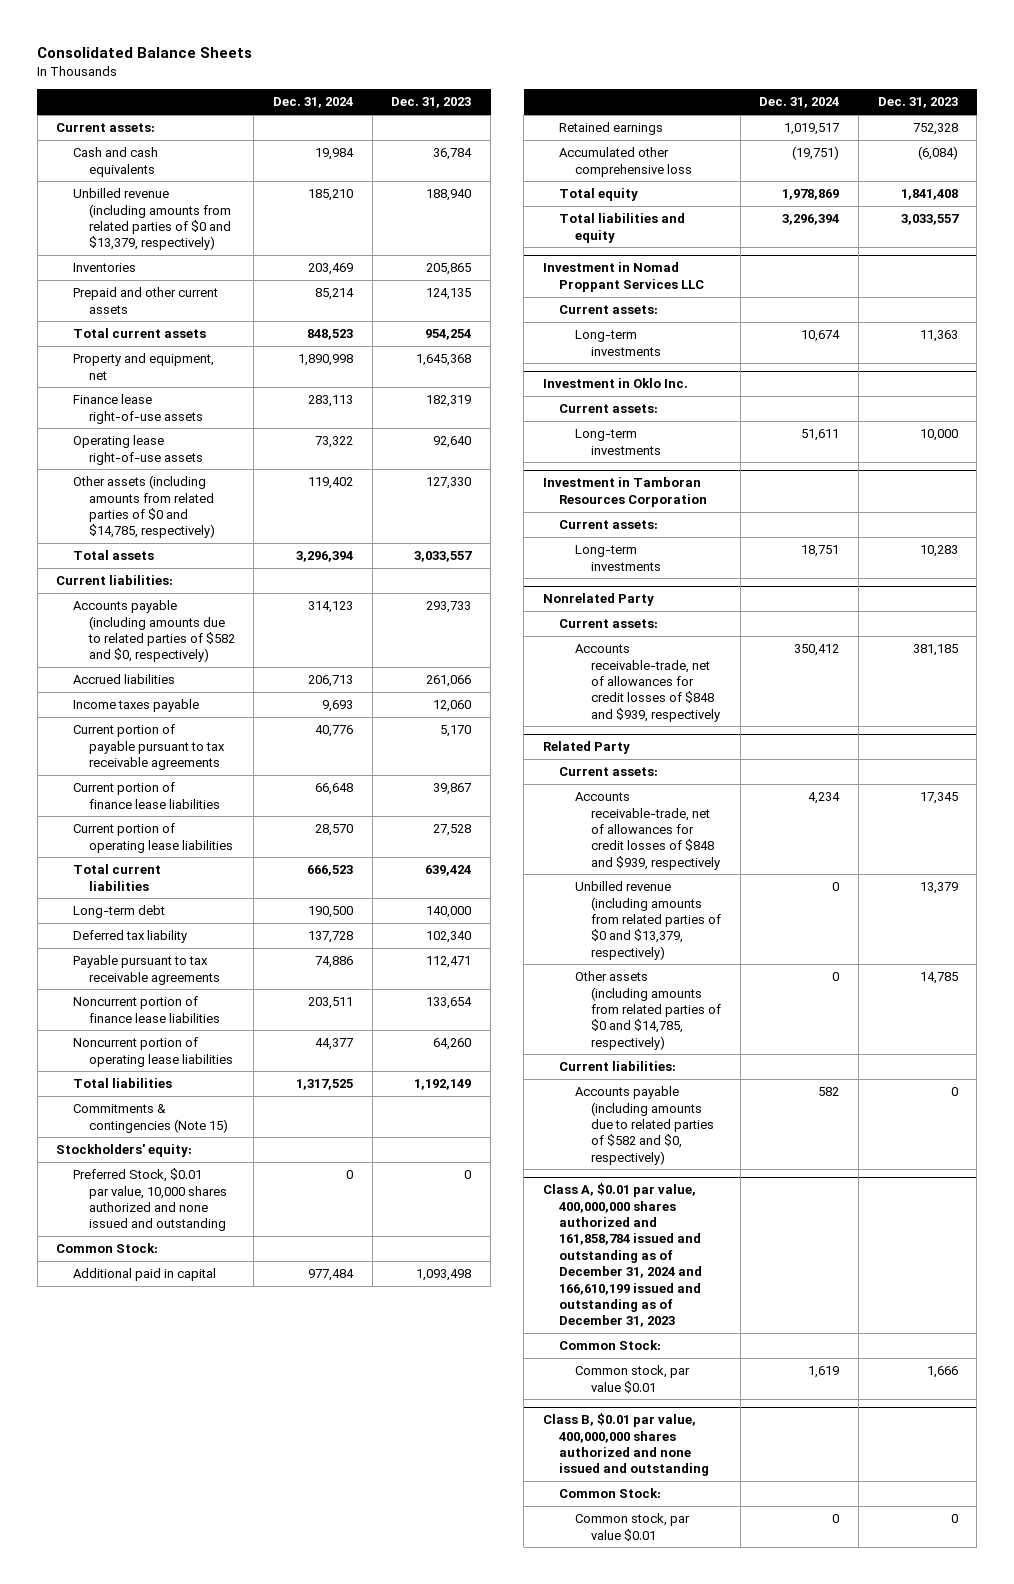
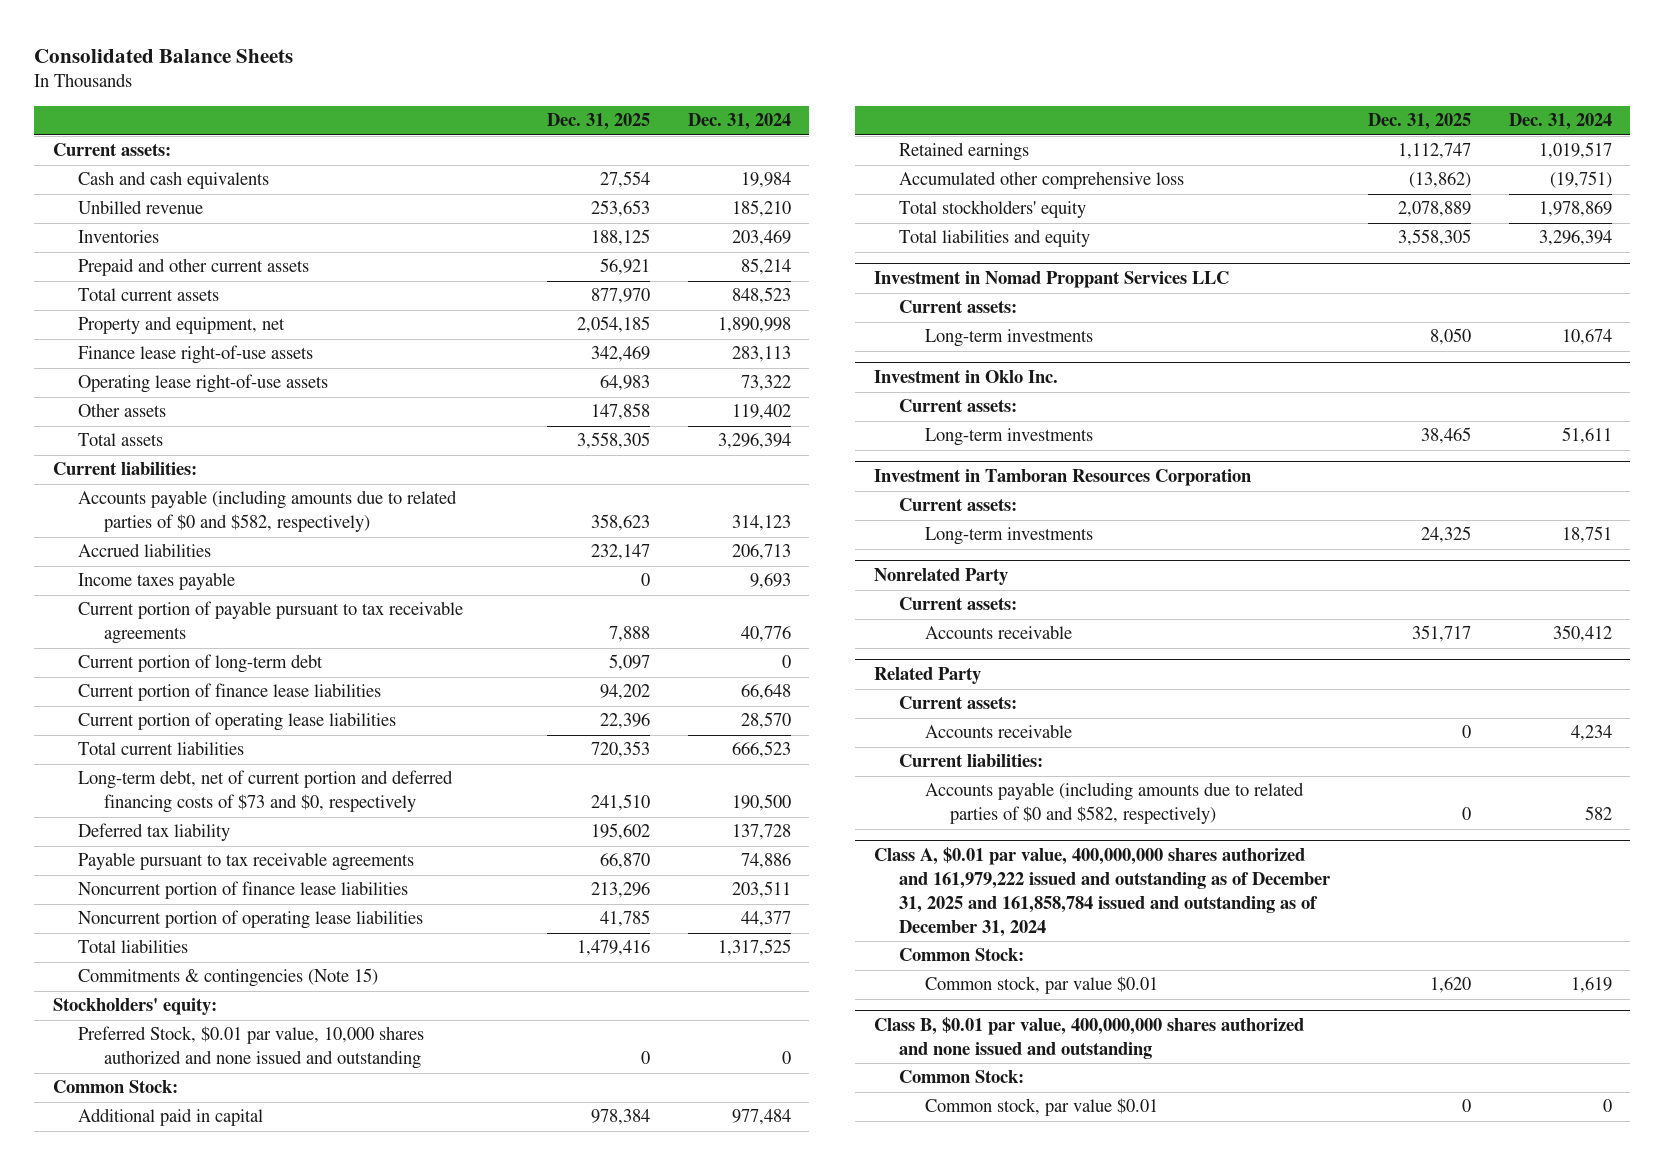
- | Dec. 31, 2024 | Dec. 31, 2023
+ | Dec. 31, 2025 | Dec. 31, 2024
- Unbilled revenue (including amounts from related parties of $0 and $13,379, respectively) | 185,210 | 188,940
+ Unbilled revenue | 253,653 | 185,210
- Other assets (including amounts from related parties of $0 and $14,785, respectively) | 119,402 | 127,330
+ Other assets | 147,858 | 119,402
- Accounts payable (including amounts due to related parties of $582 and $0, respectively) | 314,123 | 293,733
+ Accounts payable (including amounts due to related parties of $0 and $582, respectively) | 358,623 | 314,123
+ Current portion of long-term debt | 5,097 | 0
- Long-term debt | 190,500 | 140,000
+ Long-term debt, net of current portion and deferred financing costs of $73 and $0, respectively | 241,510 | 190,500
- Total equity | 1,978,869 | 1,841,408
+ Total stockholders' equity | 2,078,889 | 1,978,869
@ Nonrelated Party
- Accounts receivable-trade, net of allowances for credit losses of $848 and $939, respectively | 350,412 | 381,185
+ Accounts receivable | 351,717 | 350,412
@ Related Party
- Accounts receivable-trade, net of allowances for credit losses of $848 and $939, respectively | 4,234 | 17,345
- Unbilled revenue (including amounts from related parties of $0 and $13,379, respectively) | 0 | 13,379
- Other assets (including amounts from related parties of $0 and $14,785, respectively) | 0 | 14,785
+ Accounts receivable | 0 | 4,234
- Accounts payable (including amounts due to related parties of $582 and $0, respectively) | 582 | 0
- Class A, $0.01 par value, 400,000,000 shares authorized and 161,858,784 issued and outstanding as of December 31, 2024 and 166,610,199 issued and outstanding as of December 31, 2023
@ Related Party
+ Accounts payable (including amounts due to related parties of $0 and $582, respectively) | 0 | 582
+ Class A, $0.01 par value, 400,000,000 shares authorized and 161,979,222 issued and outstanding as of December 31, 2025 and 161,858,784 issued and outstanding as of December 31, 2024

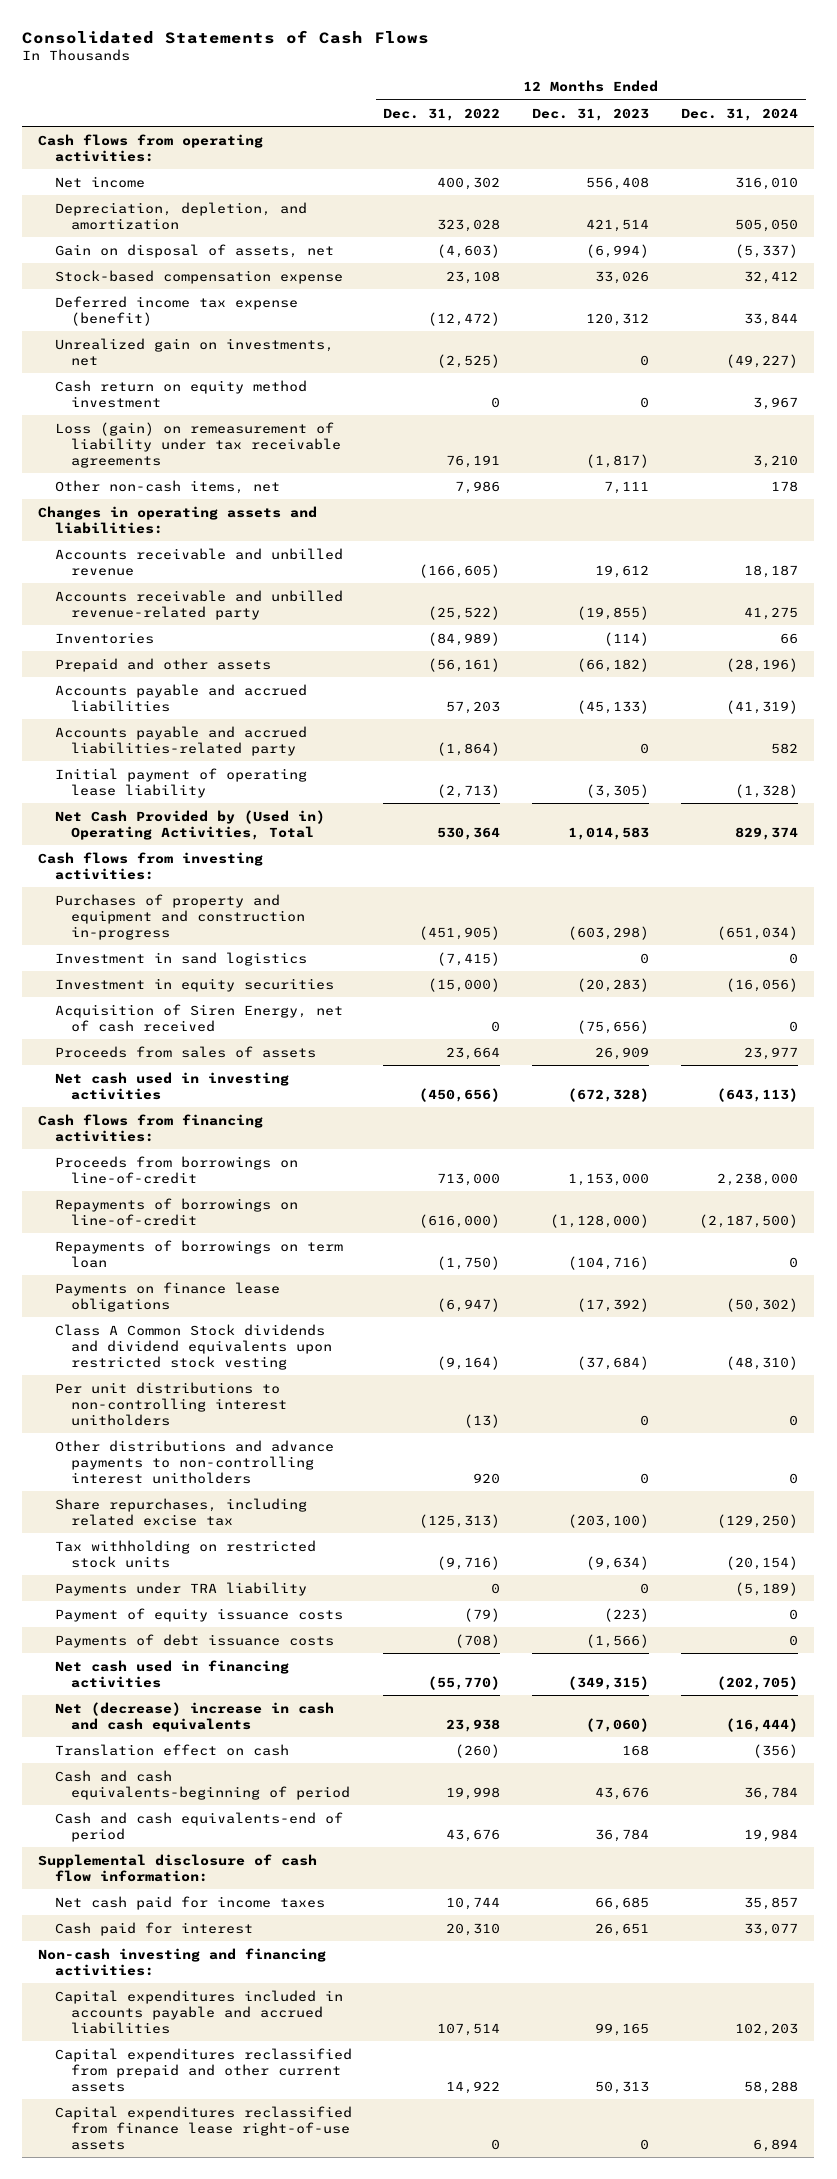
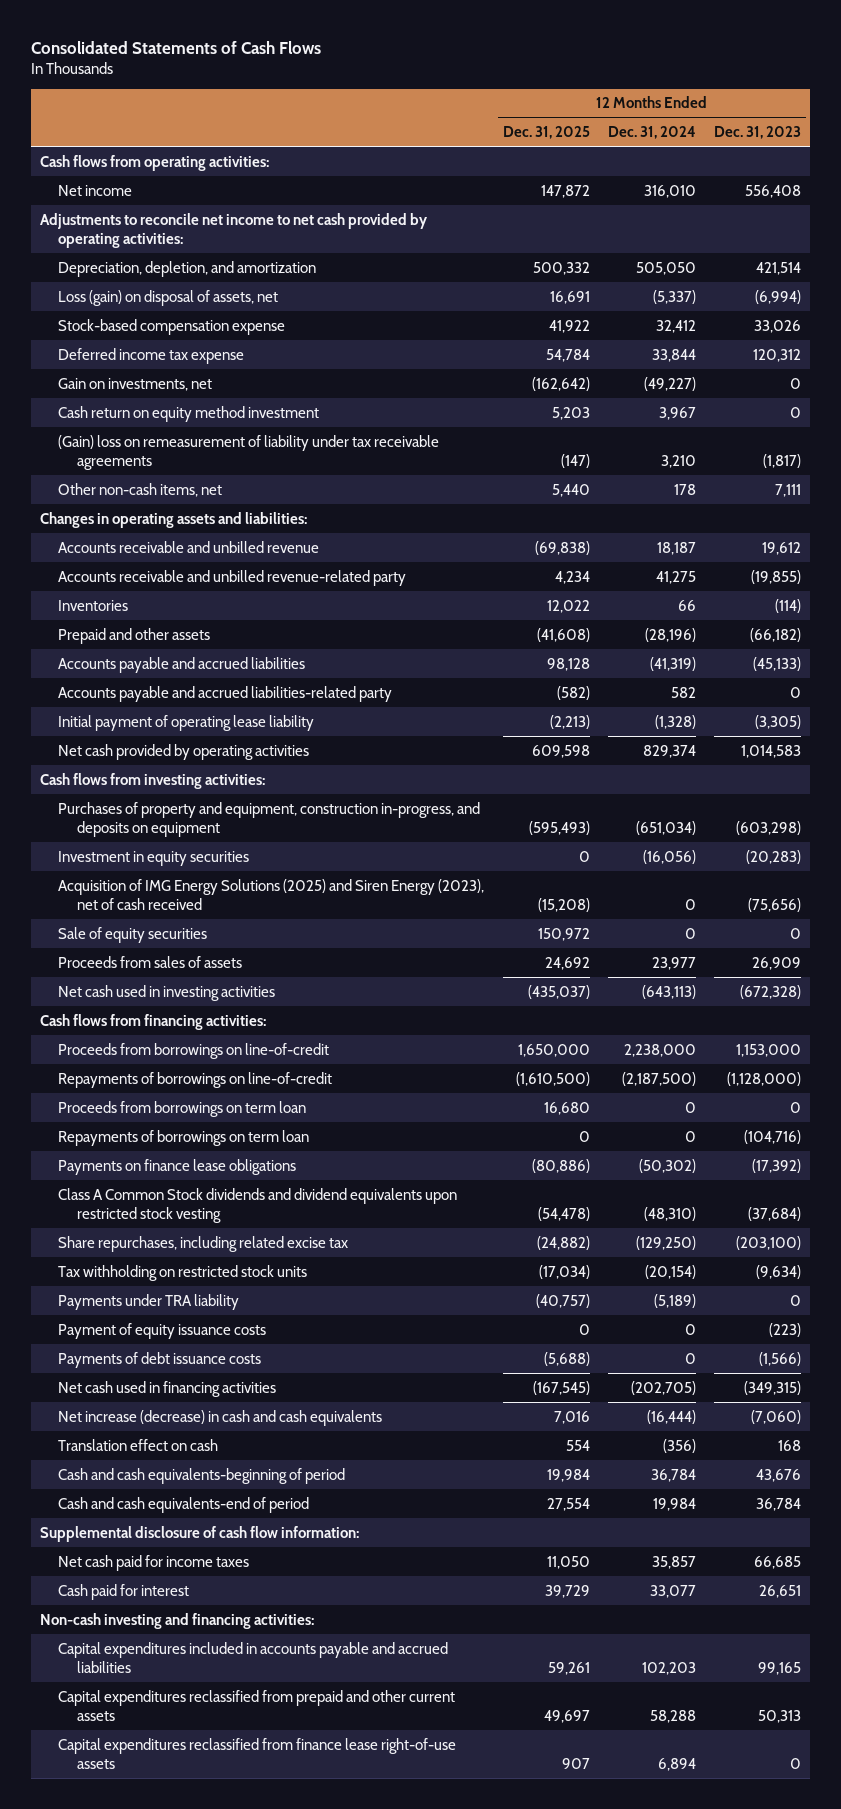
- | 12 Months Ended Dec. 31, 2022 | 12 Months Ended Dec. 31, 2023 | 12 Months Ended Dec. 31, 2024
+ | 12 Months Ended Dec. 31, 2025 | 12 Months Ended Dec. 31, 2024 | 12 Months Ended Dec. 31, 2023
+ Adjustments to reconcile net income to net cash provided by operating activities:
- Gain on disposal of assets, net | (4,603) | (6,994) | (5,337)
+ Loss (gain) on disposal of assets, net | 16,691 | (5,337) | (6,994)
- Deferred income tax expense (benefit) | (12,472) | 120,312 | 33,844
- Unrealized gain on investments, net | (2,525) | 0 | (49,227)
+ Deferred income tax expense | 54,784 | 33,844 | 120,312
+ Gain on investments, net | (162,642) | (49,227) | 0
- Loss (gain) on remeasurement of liability under tax receivable agreements | 76,191 | (1,817) | 3,210
+ (Gain) loss on remeasurement of liability under tax receivable agreements | (147) | 3,210 | (1,817)
- Net Cash Provided by (Used in) Operating Activities, Total | 530,364 | 1,014,583 | 829,374
+ Net cash provided by operating activities | 609,598 | 829,374 | 1,014,583
- Purchases of property and equipment and construction in-progress | (451,905) | (603,298) | (651,034)
- Investment in sand logistics | (7,415) | 0 | 0
+ Purchases of property and equipment, construction in-progress, and deposits on equipment | (595,493) | (651,034) | (603,298)
- Acquisition of Siren Energy, net of cash received | 0 | (75,656) | 0
+ Acquisition of IMG Energy Solutions (2025) and Siren Energy (2023), net of cash received | (15,208) | 0 | (75,656)
+ Sale of equity securities | 150,972 | 0 | 0
+ Proceeds from borrowings on term loan | 16,680 | 0 | 0
- Per unit distributions to non-controlling interest unitholders | (13) | 0 | 0
- Other distributions and advance payments to non-controlling interest unitholders | 920 | 0 | 0
- Net (decrease) increase in cash and cash equivalents | 23,938 | (7,060) | (16,444)
+ Net increase (decrease) in cash and cash equivalents | 7,016 | (16,444) | (7,060)

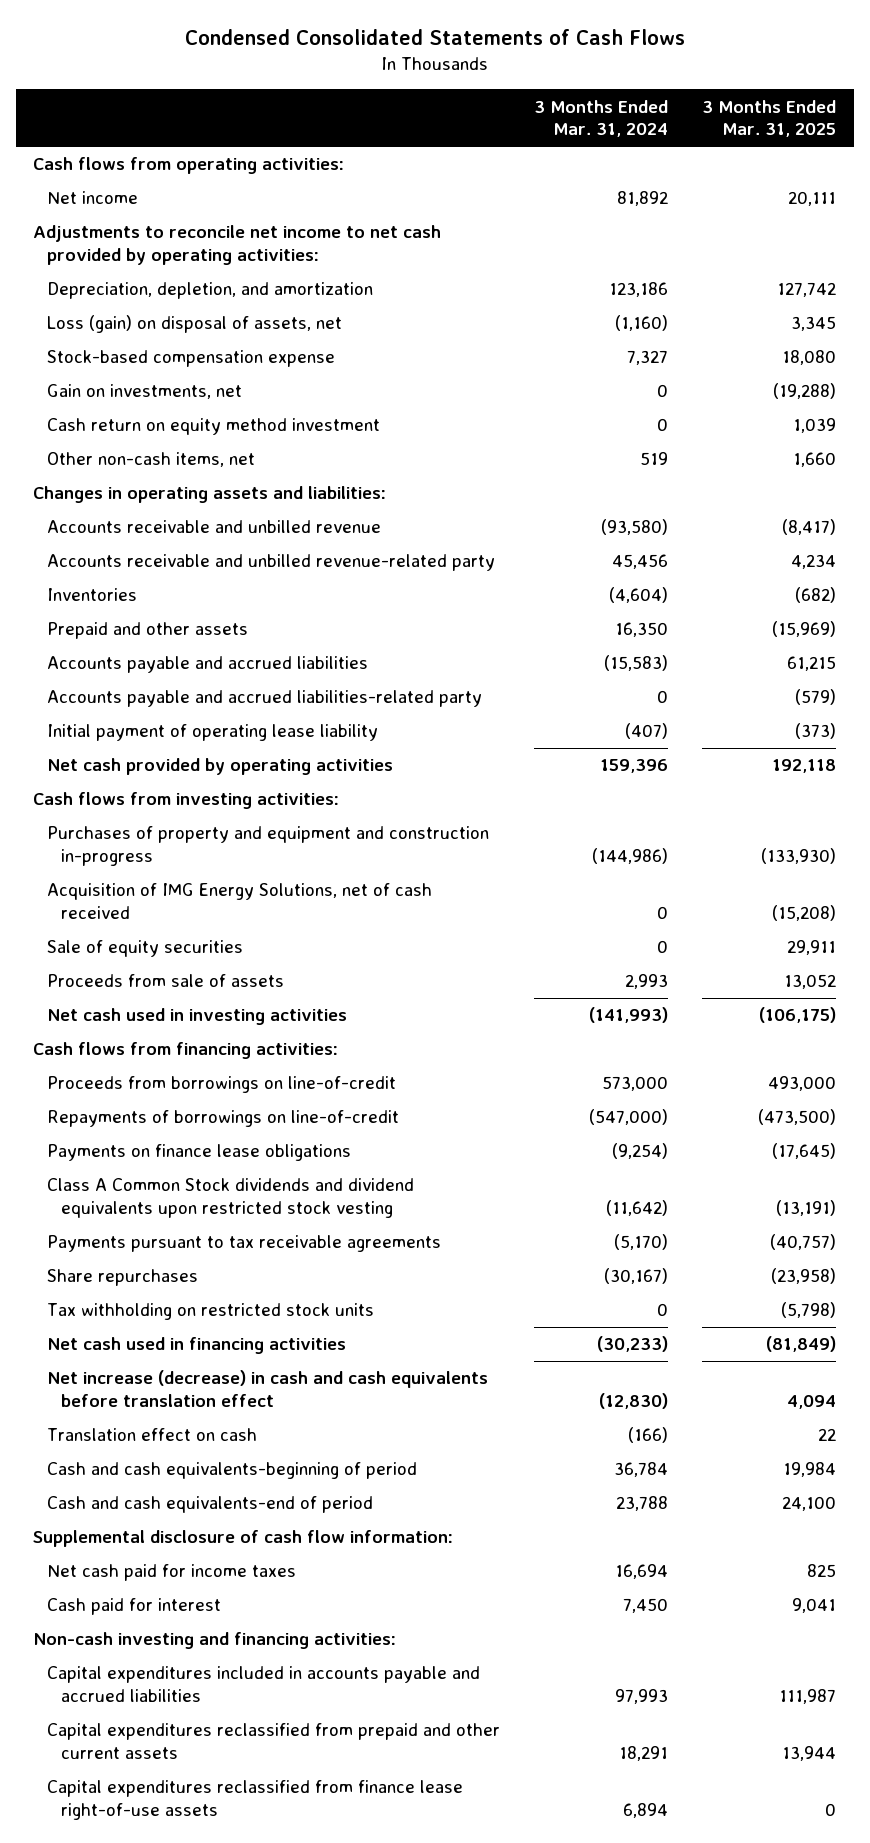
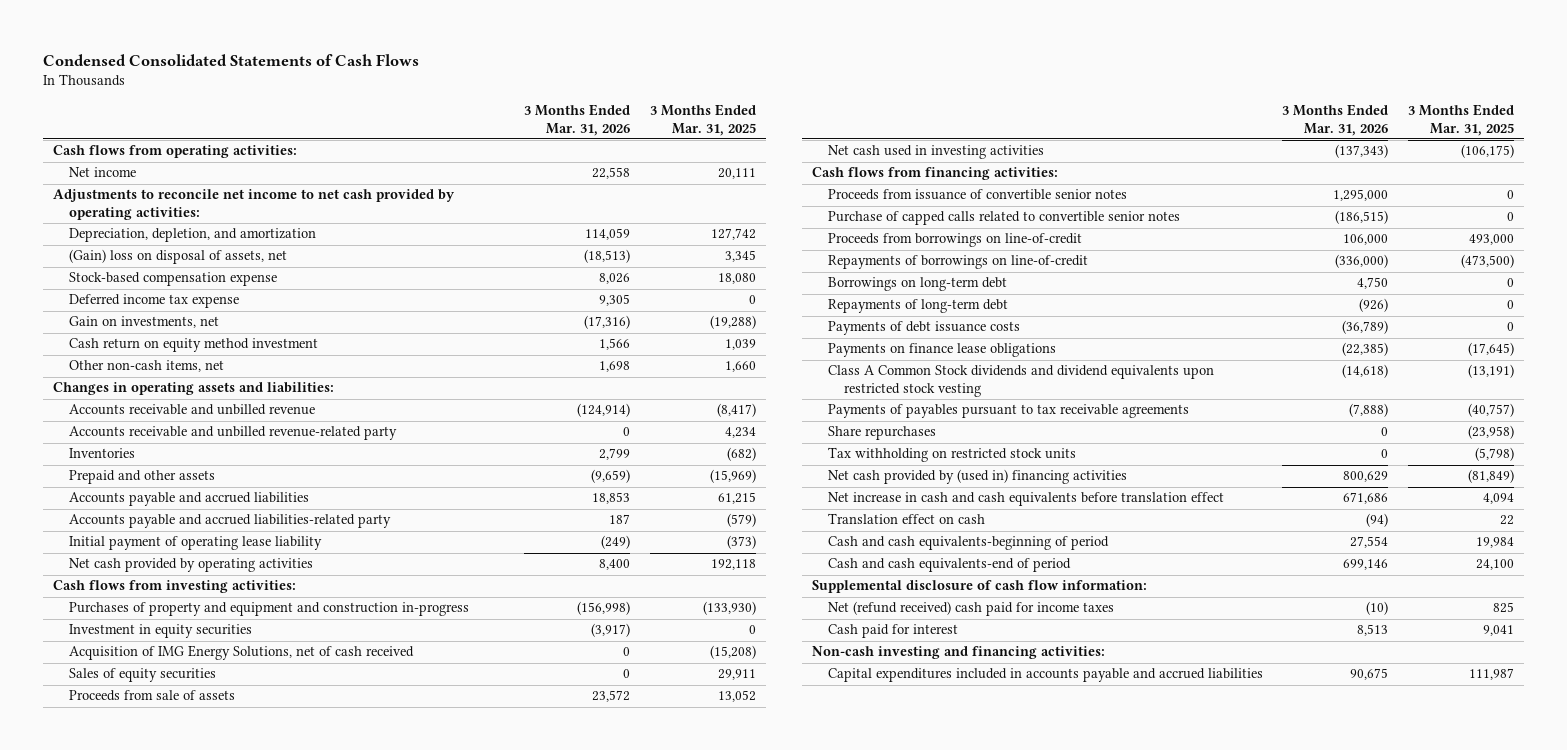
- | 3 Months Ended Mar. 31, 2024 | 3 Months Ended Mar. 31, 2025
+ | 3 Months Ended Mar. 31, 2026 | 3 Months Ended Mar. 31, 2025
- Loss (gain) on disposal of assets, net | (1,160) | 3,345
+ (Gain) loss on disposal of assets, net | (18,513) | 3,345
+ Deferred income tax expense | 9,305 | 0
+ Investment in equity securities | (3,917) | 0
- Sale of equity securities | 0 | 29,911
+ Sales of equity securities | 0 | 29,911
+ Proceeds from issuance of convertible senior notes | 1,295,000 | 0
+ Purchase of capped calls related to convertible senior notes | (186,515) | 0
+ Borrowings on long-term debt | 4,750 | 0
+ Repayments of long-term debt | (926) | 0
+ Payments of debt issuance costs | (36,789) | 0
- Payments pursuant to tax receivable agreements | (5,170) | (40,757)
+ Payments of payables pursuant to tax receivable agreements | (7,888) | (40,757)
- Net cash used in financing activities | (30,233) | (81,849)
- Net increase (decrease) in cash and cash equivalents before translation effect | (12,830) | 4,094
+ Net cash provided by (used in) financing activities | 800,629 | (81,849)
+ Net increase in cash and cash equivalents before translation effect | 671,686 | 4,094
- Net cash paid for income taxes | 16,694 | 825
+ Net (refund received) cash paid for income taxes | (10) | 825
- Capital expenditures reclassified from prepaid and other current assets | 18,291 | 13,944
- Capital expenditures reclassified from finance lease right-of-use assets | 6,894 | 0

